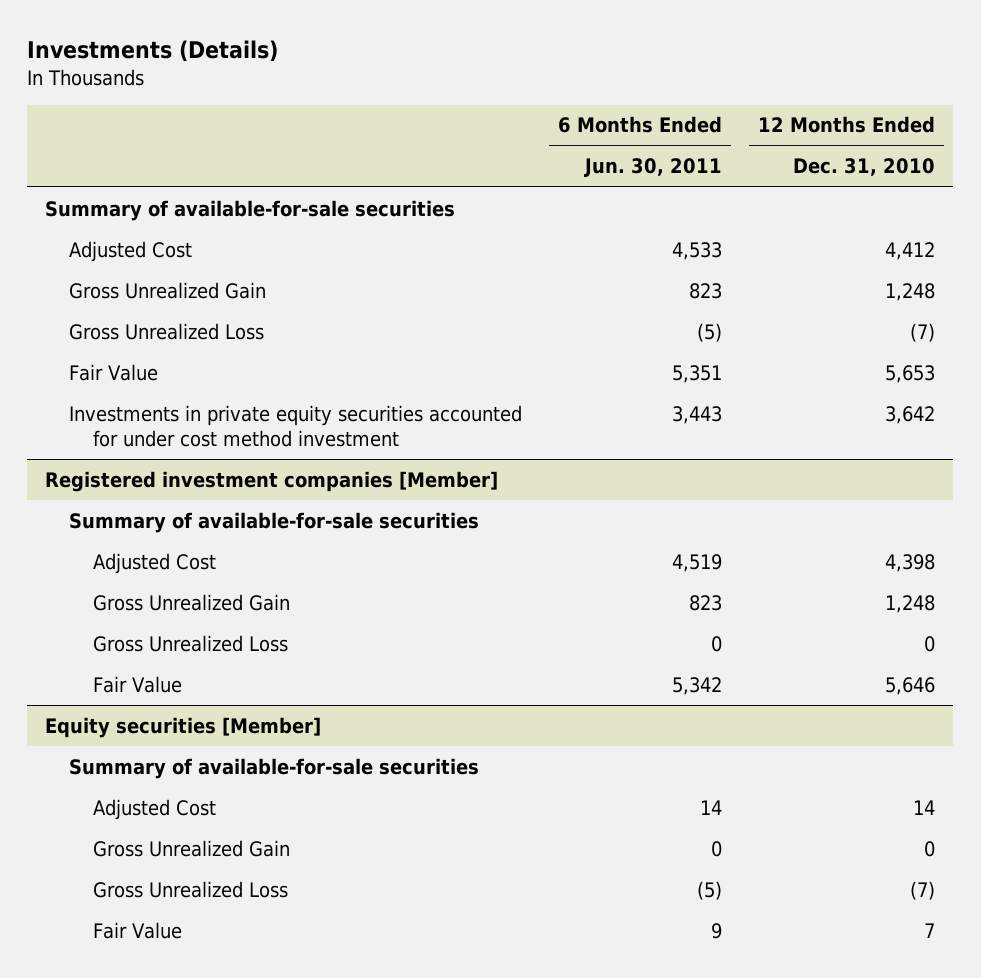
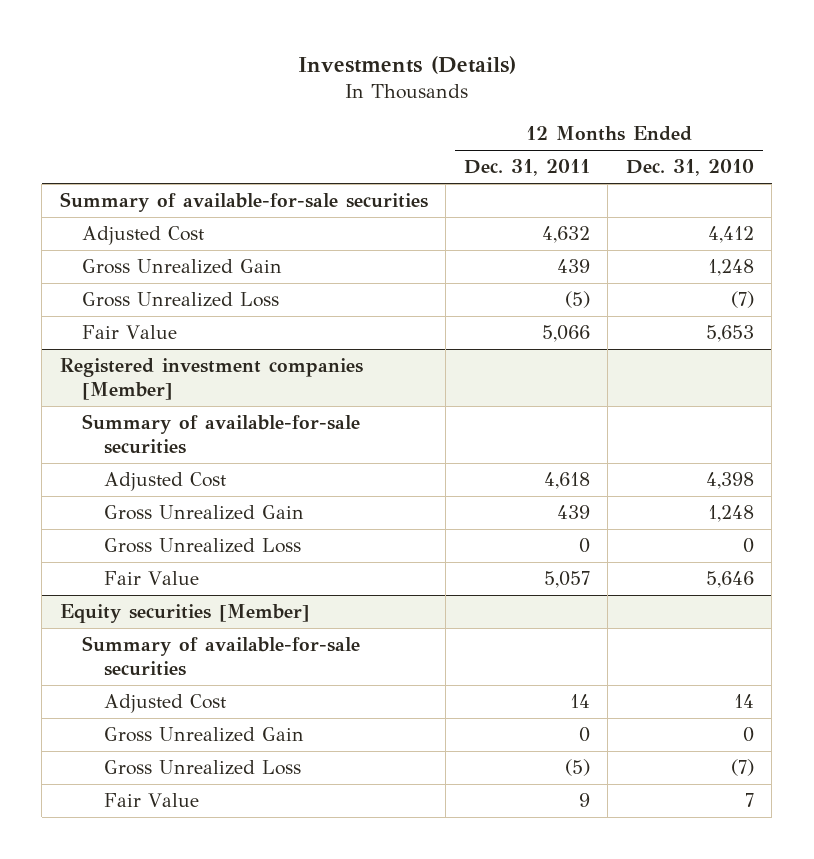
- | 6 Months Ended Jun. 30, 2011 | 12 Months Ended Dec. 31, 2010
+ | 12 Months Ended Dec. 31, 2011 | 12 Months Ended Dec. 31, 2010
- Investments in private equity securities accounted for under cost method investment | 3,443 | 3,642

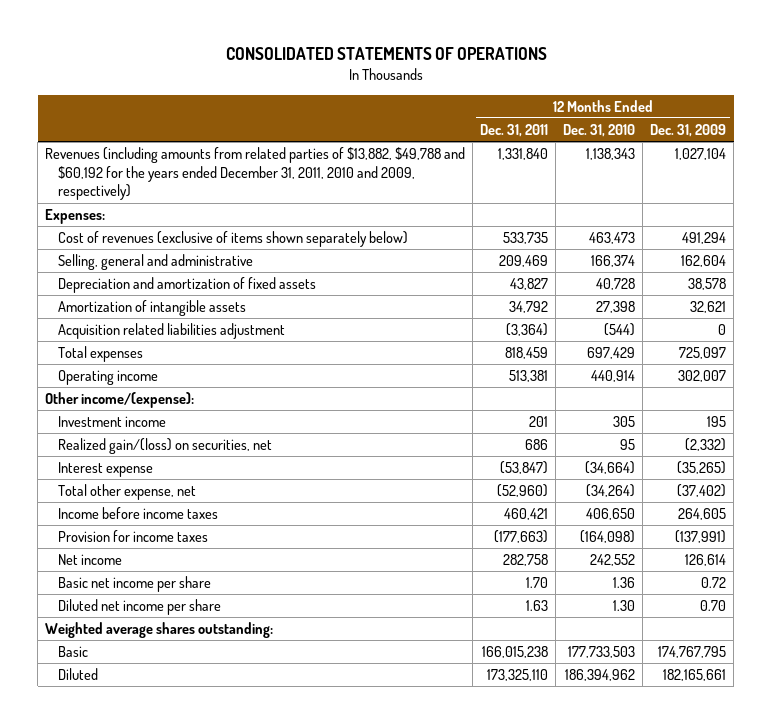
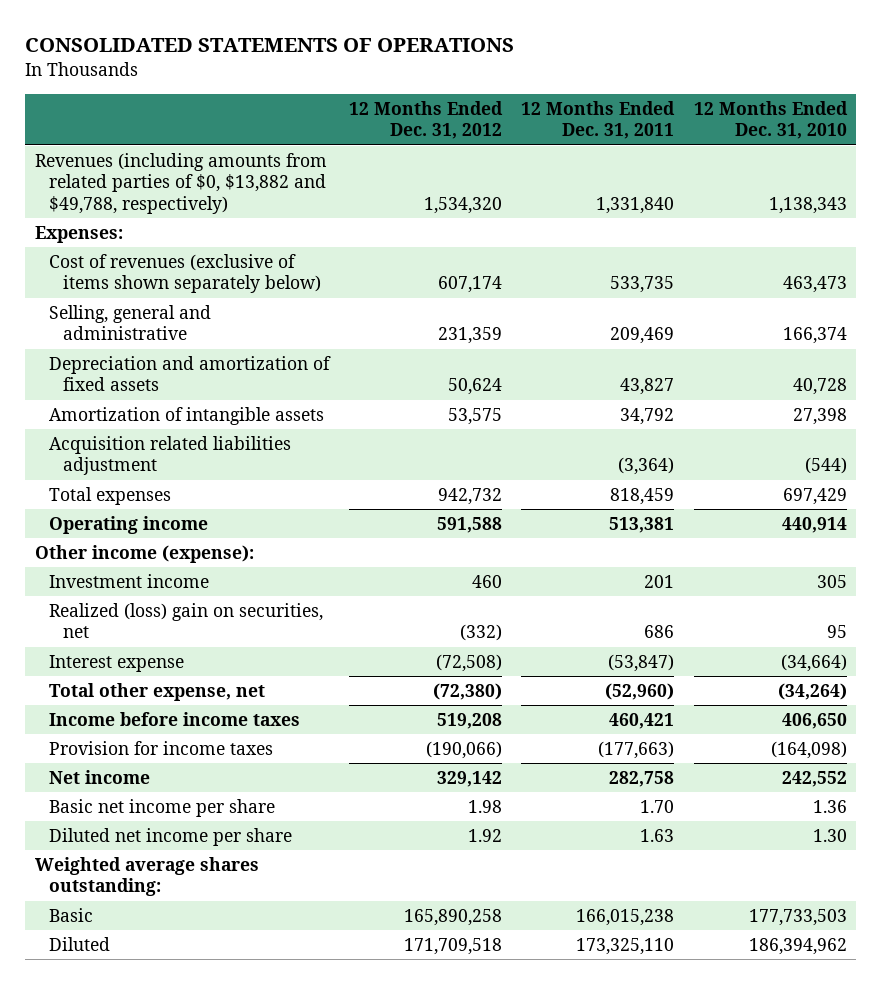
- | 12 Months Ended Dec. 31, 2011 | 12 Months Ended Dec. 31, 2010 | 12 Months Ended Dec. 31, 2009
+ | 12 Months Ended Dec. 31, 2012 | 12 Months Ended Dec. 31, 2011 | 12 Months Ended Dec. 31, 2010
- Revenues (including amounts from related parties of $13,882, $49,788 and $60,192 for the years ended December 31, 2011, 2010 and 2009, respectively) | 1,331,840 | 1,138,343 | 1,027,104
+ Revenues (including amounts from related parties of $0, $13,882 and $49,788, respectively) | 1,534,320 | 1,331,840 | 1,138,343
- Other income/(expense):
+ Other income (expense):
- Realized gain/(loss) on securities, net | 686 | 95 | (2,332)
+ Realized (loss) gain on securities, net | (332) | 686 | 95

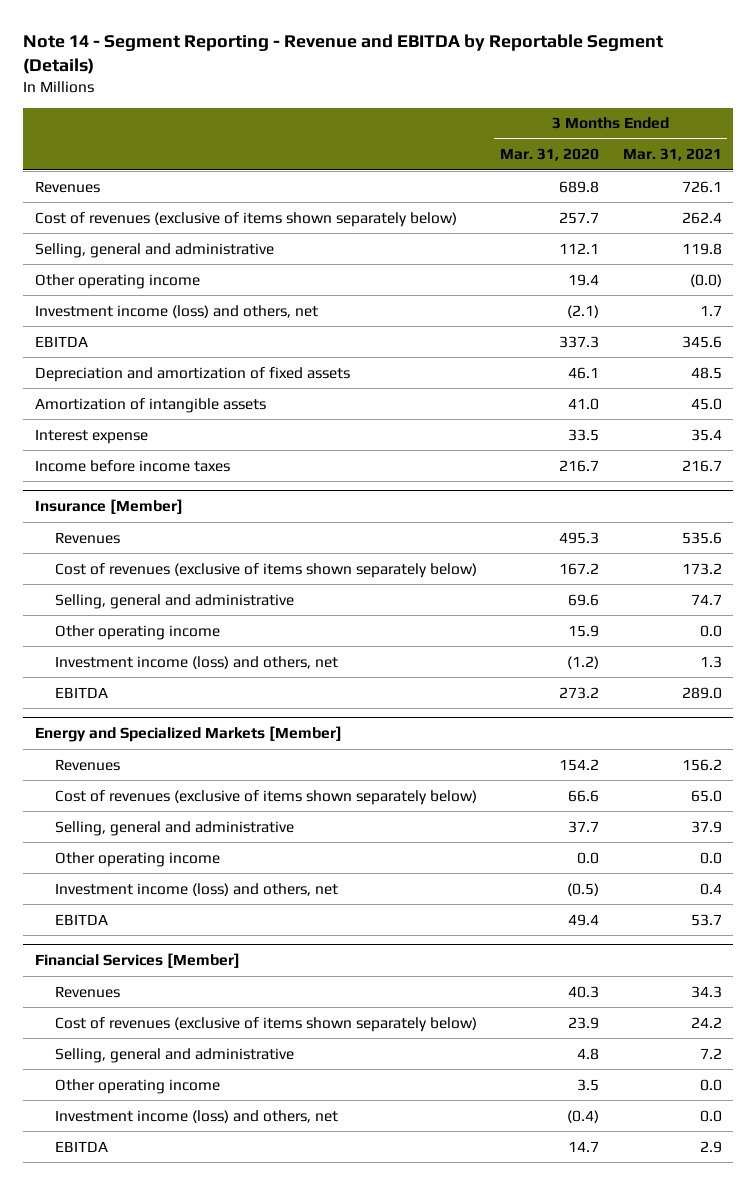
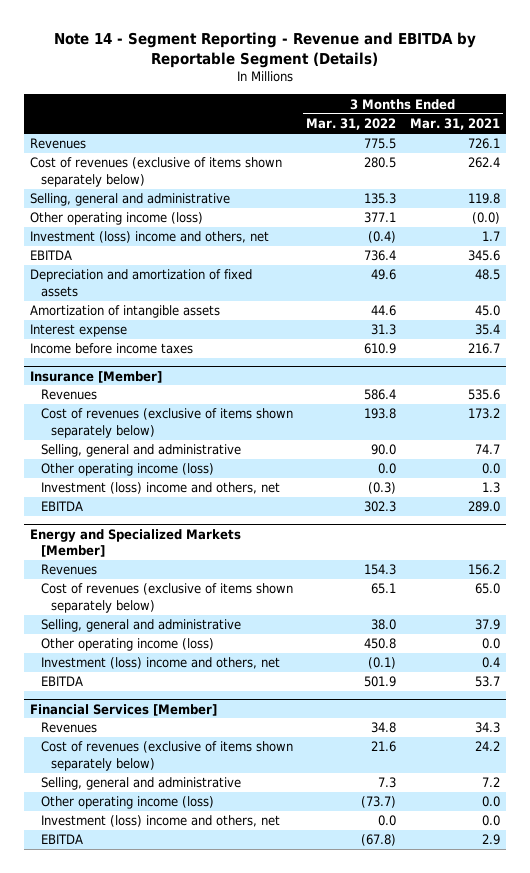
- | 3 Months Ended Mar. 31, 2020 | 3 Months Ended Mar. 31, 2021
+ | 3 Months Ended Mar. 31, 2022 | 3 Months Ended Mar. 31, 2021
- Other operating income | 19.4 | (0.0)
- Investment income (loss) and others, net | (2.1) | 1.7
+ Other operating income (loss) | 377.1 | (0.0)
+ Investment (loss) income and others, net | (0.4) | 1.7
@ Insurance [Member]
- Other operating income | 15.9 | 0.0
- Investment income (loss) and others, net | (1.2) | 1.3
+ Other operating income (loss) | 0.0 | 0.0
+ Investment (loss) income and others, net | (0.3) | 1.3
@ Energy and Specialized Markets [Member]
- Other operating income | 0.0 | 0.0
- Investment income (loss) and others, net | (0.5) | 0.4
+ Other operating income (loss) | 450.8 | 0.0
+ Investment (loss) income and others, net | (0.1) | 0.4
@ Financial Services [Member]
- Other operating income | 3.5 | 0.0
- Investment income (loss) and others, net | (0.4) | 0.0
+ Other operating income (loss) | (73.7) | 0.0
+ Investment (loss) income and others, net | 0.0 | 0.0

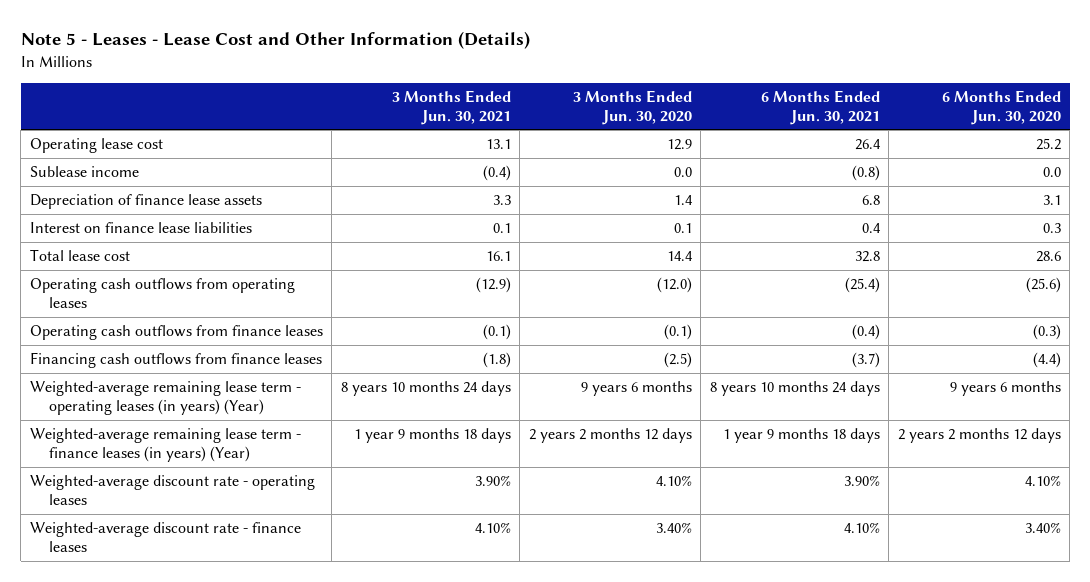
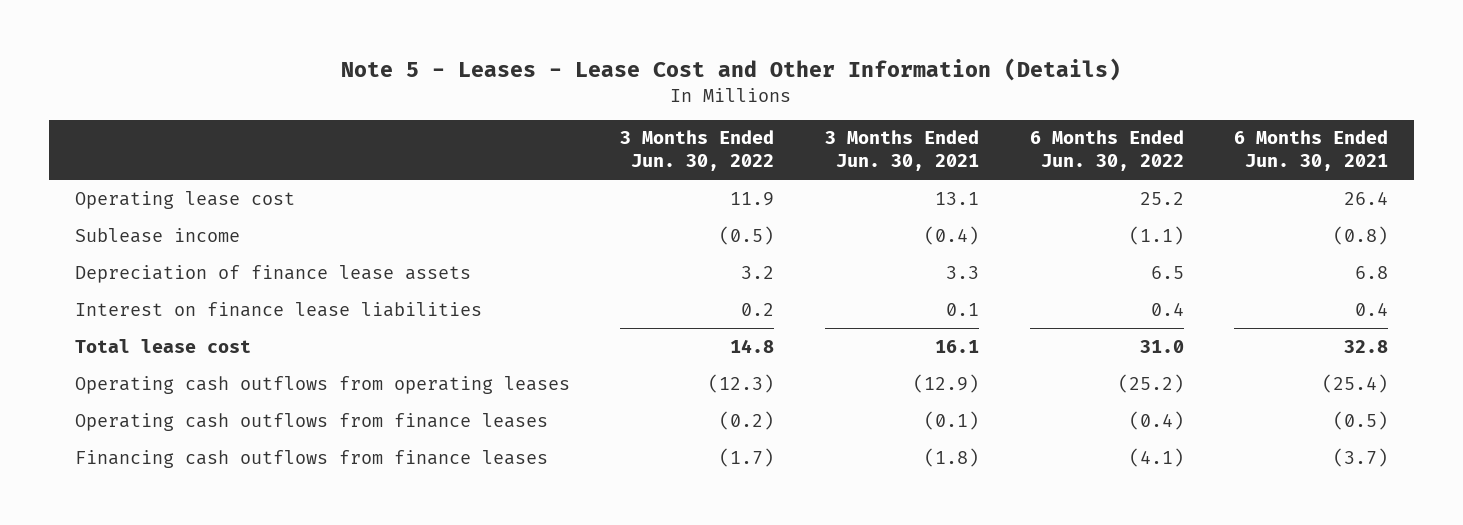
- | 3 Months Ended Jun. 30, 2021 | 3 Months Ended Jun. 30, 2020 | 6 Months Ended Jun. 30, 2021 | 6 Months Ended Jun. 30, 2020
+ | 3 Months Ended Jun. 30, 2022 | 3 Months Ended Jun. 30, 2021 | 6 Months Ended Jun. 30, 2022 | 6 Months Ended Jun. 30, 2021
- Operating cash outflows from finance leases | (0.1) | (0.1) | (0.4) | (0.3)
+ Operating cash outflows from finance leases | (0.2) | (0.1) | (0.4) | (0.5)
- Weighted-average remaining lease term - operating leases (in years) (Year) | 8 years 10 months 24 days | 9 years 6 months | 8 years 10 months 24 days | 9 years 6 months
- Weighted-average remaining lease term - finance leases (in years) (Year) | 1 year 9 months 18 days | 2 years 2 months 12 days | 1 year 9 months 18 days | 2 years 2 months 12 days
- Weighted-average discount rate - operating leases | 3.90% | 4.10% | 3.90% | 4.10%
- Weighted-average discount rate - finance leases | 4.10% | 3.40% | 4.10% | 3.40%

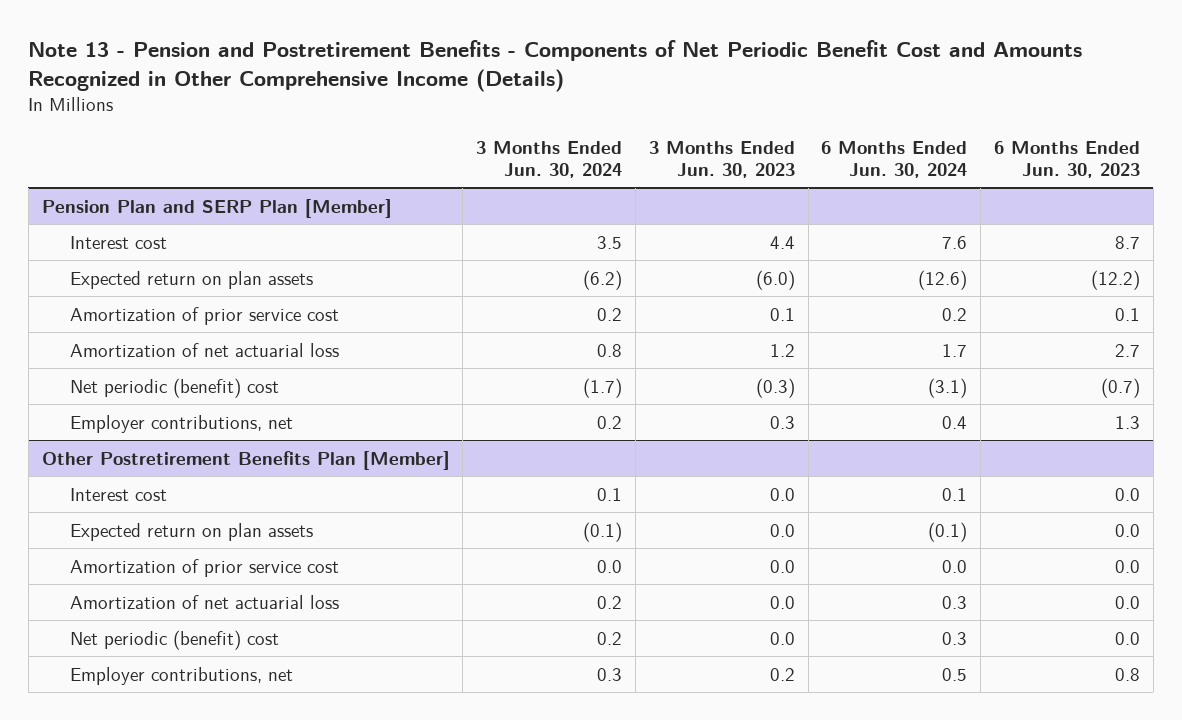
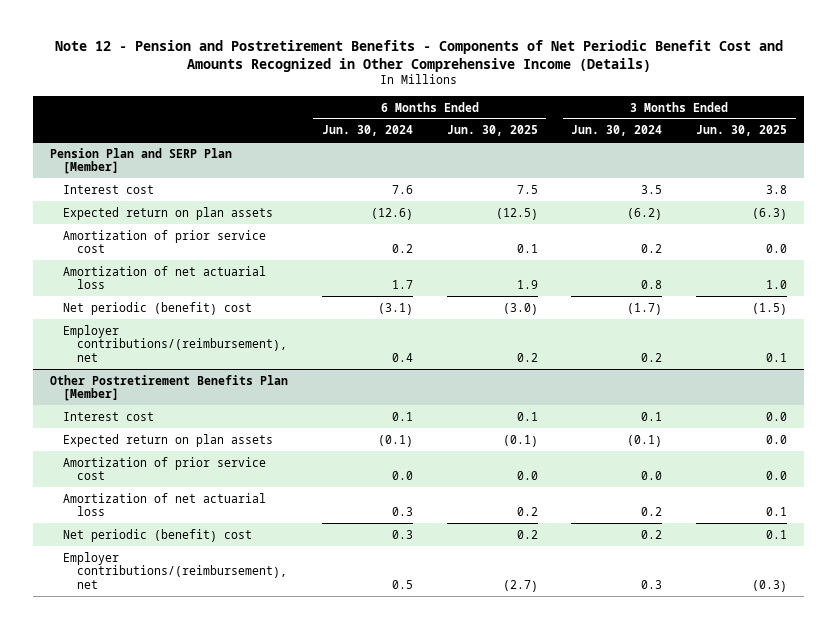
- Note 13 - Pension and Postretirement Benefits - Components of Net Periodic Benefit Cost and Amounts Recognized in Other Comprehensive Income (Details)
+ Note 12 - Pension and Postretirement Benefits - Components of Net Periodic Benefit Cost and Amounts Recognized in Other Comprehensive Income (Details)
- | 3 Months Ended Jun. 30, 2024 | 3 Months Ended Jun. 30, 2023 | 6 Months Ended Jun. 30, 2024 | 6 Months Ended Jun. 30, 2023
+ | 6 Months Ended Jun. 30, 2024 | 6 Months Ended Jun. 30, 2025 | 3 Months Ended Jun. 30, 2024 | 3 Months Ended Jun. 30, 2025
@ Pension Plan and SERP Plan [Member]
- Employer contributions, net | 0.2 | 0.3 | 0.4 | 1.3
+ Employer contributions/(reimbursement), net | 0.4 | 0.2 | 0.2 | 0.1
@ Other Postretirement Benefits Plan [Member]
- Employer contributions, net | 0.3 | 0.2 | 0.5 | 0.8
+ Employer contributions/(reimbursement), net | 0.5 | (2.7) | 0.3 | (0.3)

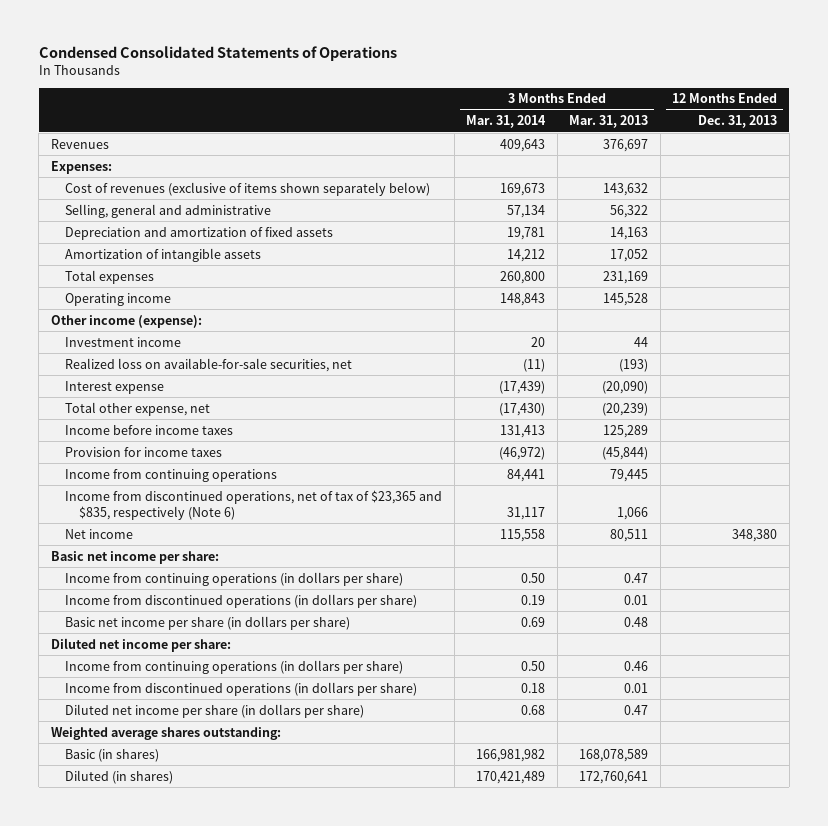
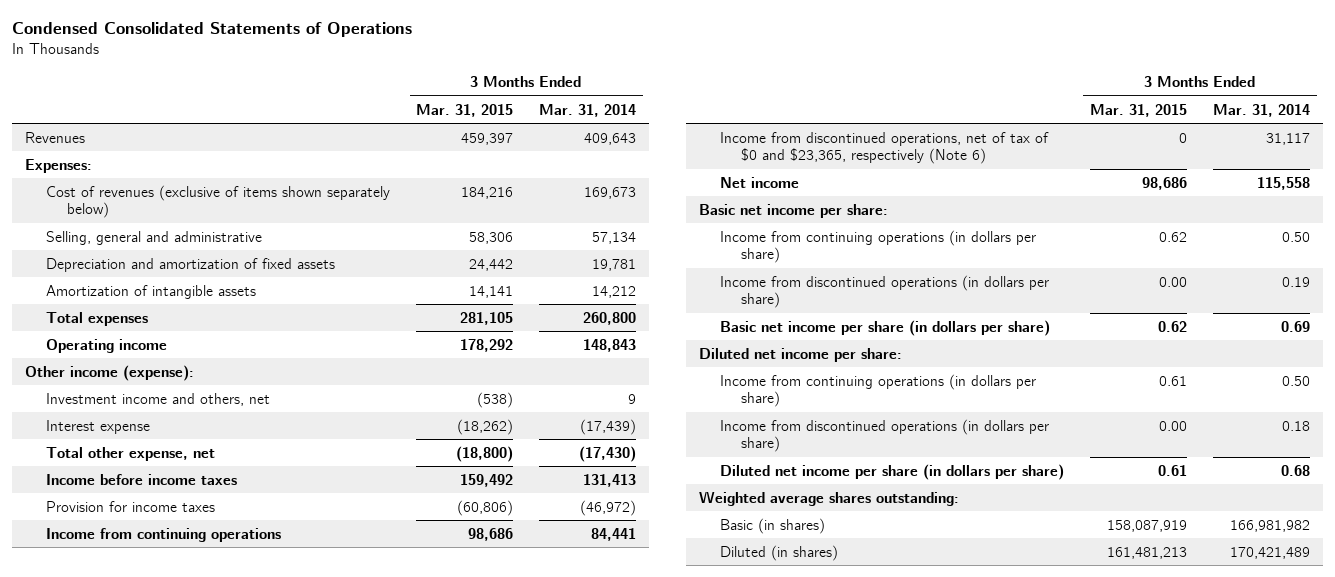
- | 3 Months Ended Mar. 31, 2014 | 3 Months Ended Mar. 31, 2013 | 12 Months Ended Dec. 31, 2013
+ | 3 Months Ended Mar. 31, 2015 | 3 Months Ended Mar. 31, 2014
- Investment income | 20 | 44 |
- Realized loss on available-for-sale securities, net | (11) | (193) |
+ Investment income and others, net | (538) | 9
- Income from discontinued operations, net of tax of $23,365 and $835, respectively (Note 6) | 31,117 | 1,066 |
+ Income from discontinued operations, net of tax of $0 and $23,365, respectively (Note 6) | 0 | 31,117

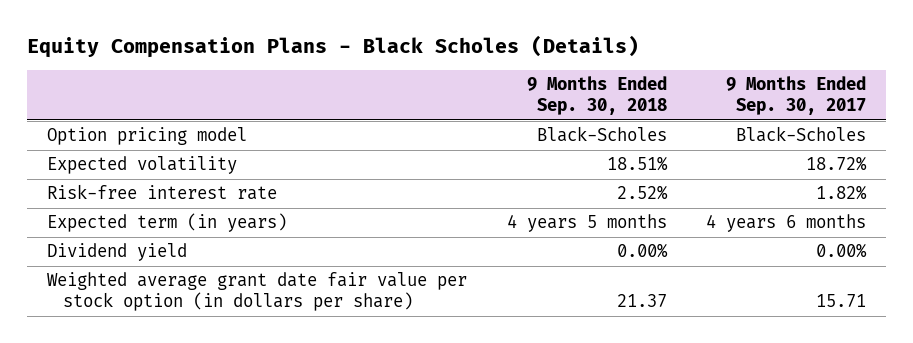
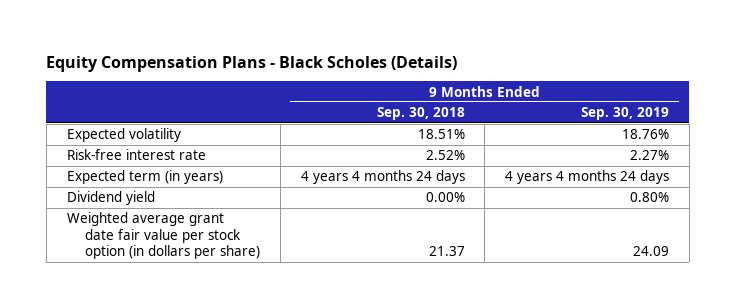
- | 9 Months Ended Sep. 30, 2018 | 9 Months Ended Sep. 30, 2017
+ | 9 Months Ended Sep. 30, 2018 | 9 Months Ended Sep. 30, 2019
- Option pricing model | Black-Scholes | Black-Scholes
- Expected term (in years) | 4 years 5 months | 4 years 6 months
+ Expected term (in years) | 4 years 4 months 24 days | 4 years 4 months 24 days

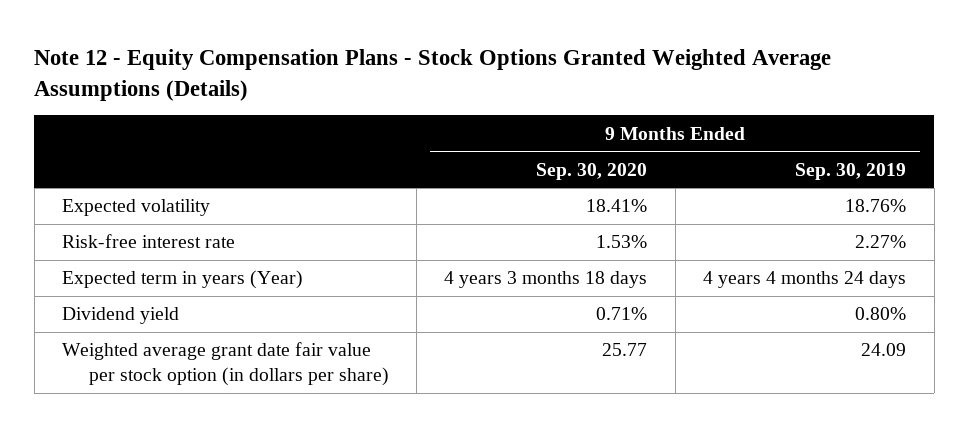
- Equity Compensation Plans - Black Scholes (Details)
+ Note 12 - Equity Compensation Plans - Stock Options Granted Weighted Average Assumptions (Details)
- | 9 Months Ended Sep. 30, 2018 | 9 Months Ended Sep. 30, 2019
+ | 9 Months Ended Sep. 30, 2020 | 9 Months Ended Sep. 30, 2019
- Expected term (in years) | 4 years 4 months 24 days | 4 years 4 months 24 days
+ Expected term in years (Year) | 4 years 3 months 18 days | 4 years 4 months 24 days

